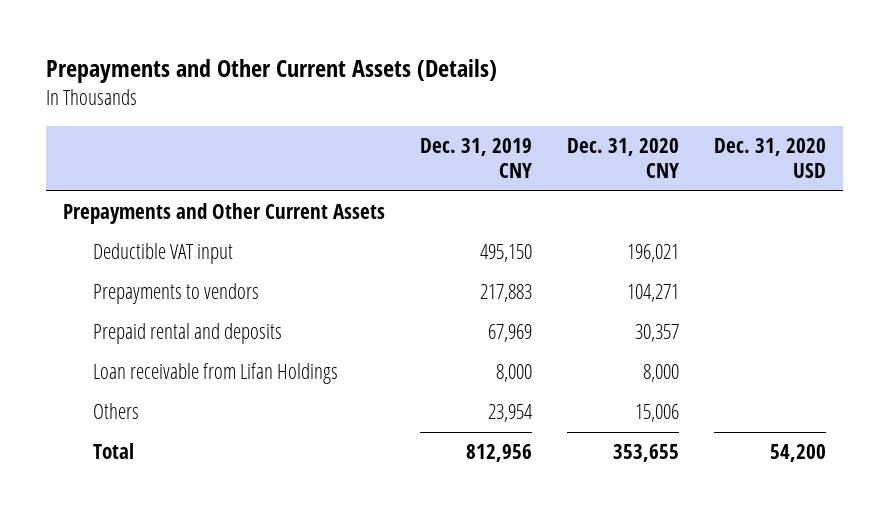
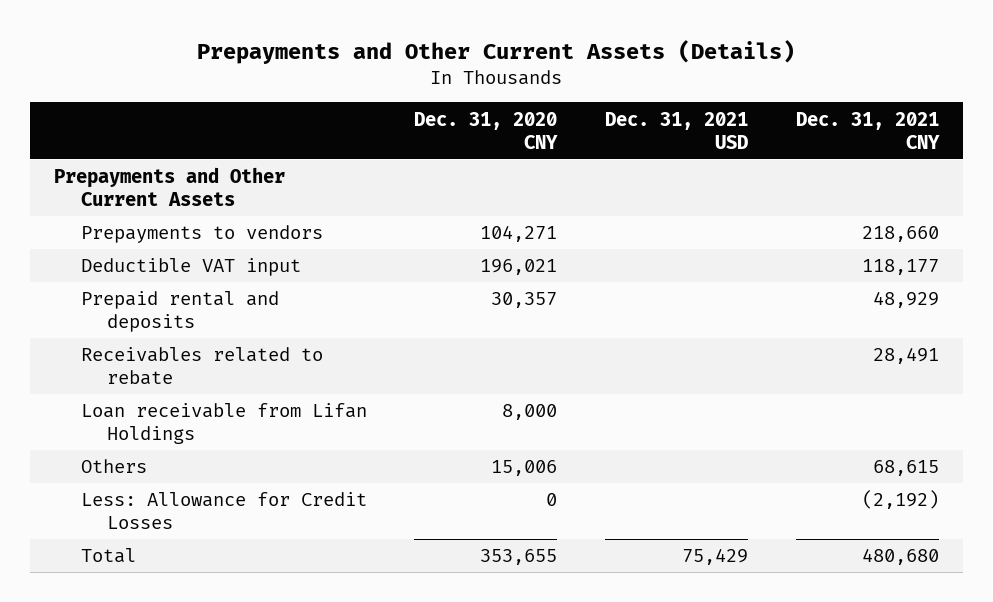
- | Dec. 31, 2019 CNY | Dec. 31, 2020 CNY | Dec. 31, 2020 USD
+ | Dec. 31, 2020 CNY | Dec. 31, 2021 USD | Dec. 31, 2021 CNY
moved down: Deductible VAT input | 196,021 | | 118,177
+ Receivables related to rebate | | | 28,491
+ Less: Allowance for Credit Losses | 0 | | (2,192)

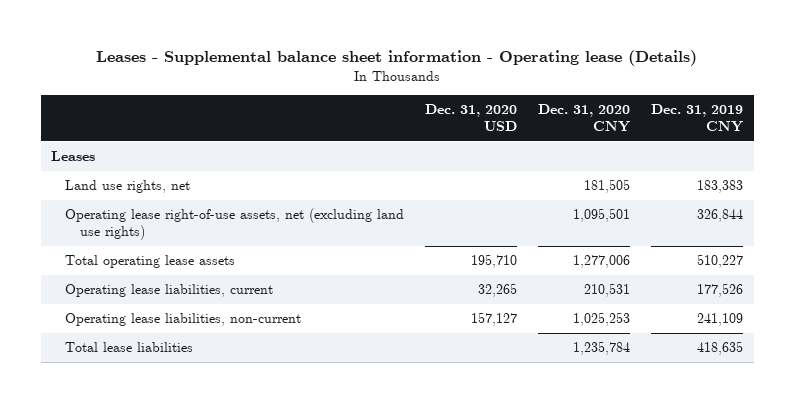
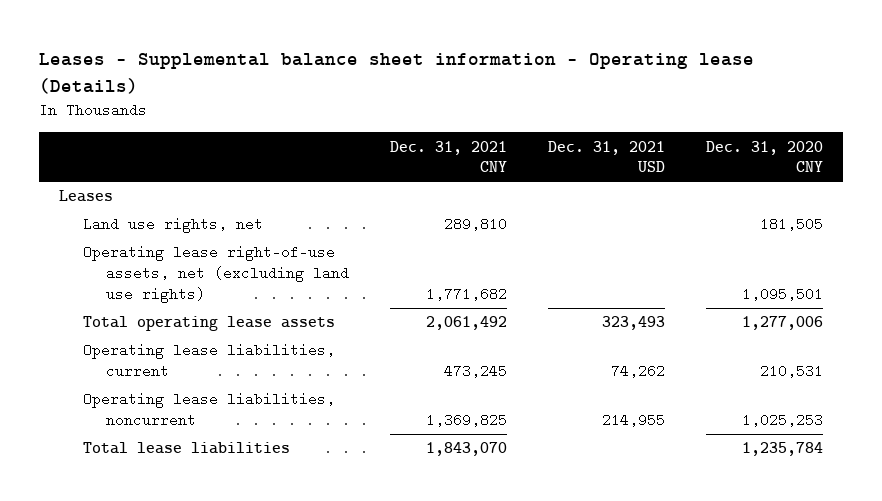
- | Dec. 31, 2020 USD | Dec. 31, 2020 CNY | Dec. 31, 2019 CNY
+ | Dec. 31, 2021 CNY | Dec. 31, 2021 USD | Dec. 31, 2020 CNY
- Operating lease liabilities, non-current | 157,127 | 1,025,253 | 241,109
+ Operating lease liabilities, noncurrent | 1,369,825 | 214,955 | 1,025,253

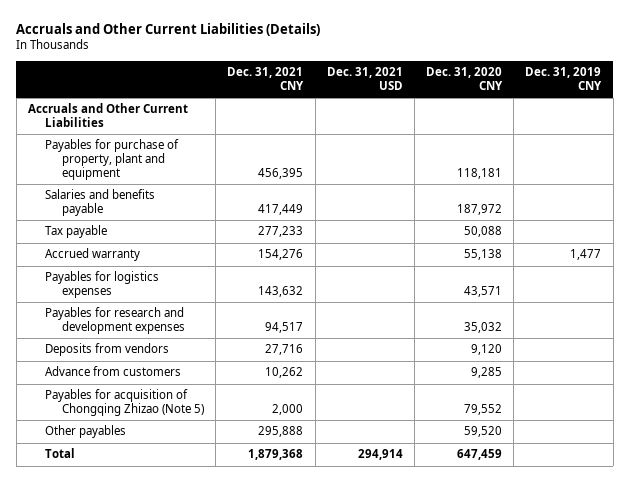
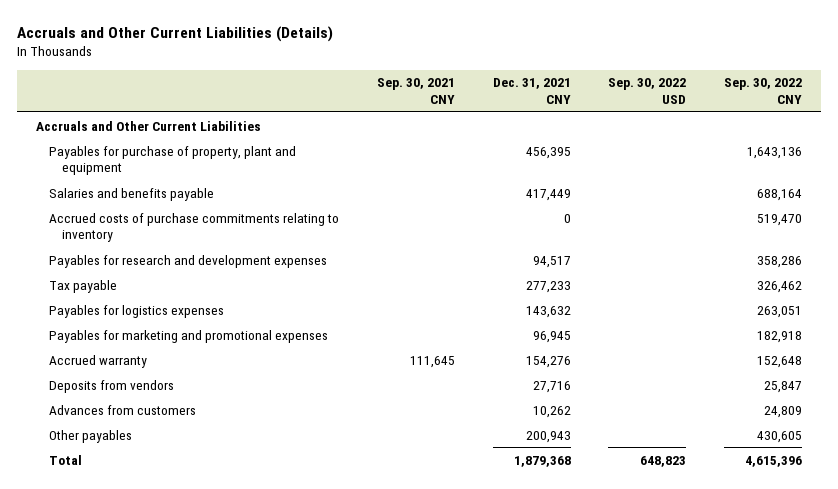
- | Dec. 31, 2021 CNY | Dec. 31, 2021 USD | Dec. 31, 2020 CNY | Dec. 31, 2019 CNY
+ | Sep. 30, 2021 CNY | Dec. 31, 2021 CNY | Sep. 30, 2022 USD | Sep. 30, 2022 CNY
+ Accrued costs of purchase commitments relating to inventory | | 0 | | 519,470
moved up: Payables for research and development expenses | | 94,517 | | 358,286
+ Payables for marketing and promotional expenses | | 96,945 | | 182,918
moved down: Accrued warranty | 111,645 | 154,276 | | 152,648
- Advance from customers | 10,262 | | 9,285 |
- Payables for acquisition of Chongqing Zhizao (Note 5) | 2,000 | | 79,552 |
- Other payables | 295,888 | | 59,520 |
+ Advances from customers | | 10,262 | | 24,809
+ Other payables | | 200,943 | | 430,605

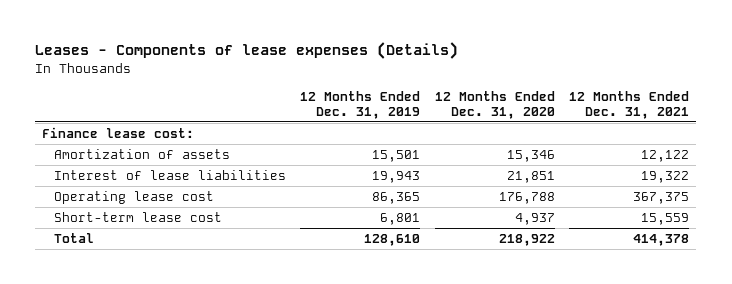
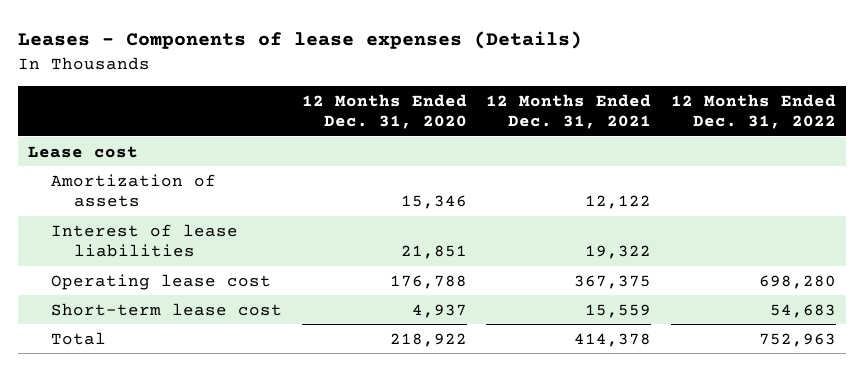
- | 12 Months Ended Dec. 31, 2019 | 12 Months Ended Dec. 31, 2020 | 12 Months Ended Dec. 31, 2021
+ | 12 Months Ended Dec. 31, 2020 | 12 Months Ended Dec. 31, 2021 | 12 Months Ended Dec. 31, 2022
- Finance lease cost:
+ Lease cost

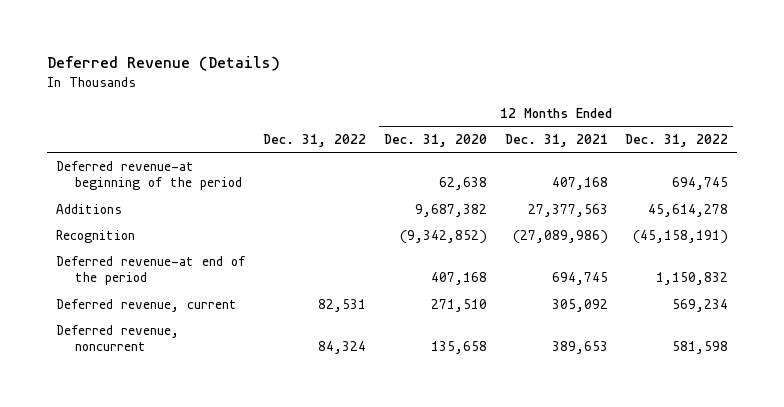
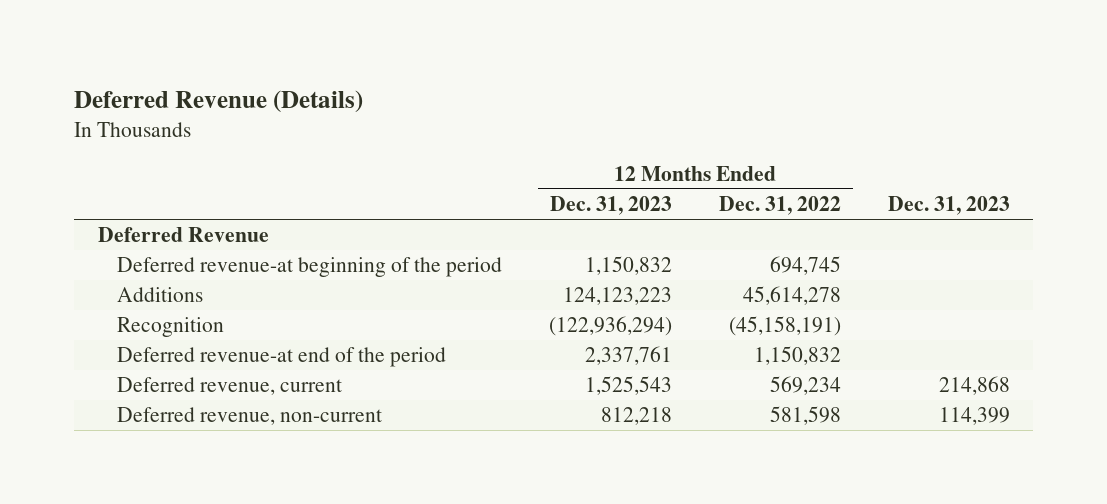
- | Dec. 31, 2022 | 12 Months Ended Dec. 31, 2020 | 12 Months Ended Dec. 31, 2021 | 12 Months Ended Dec. 31, 2022
+ | 12 Months Ended Dec. 31, 2023 | 12 Months Ended Dec. 31, 2022 | Dec. 31, 2023
+ Deferred Revenue
- Deferred revenue, noncurrent | 84,324 | 135,658 | 389,653 | 581,598
+ Deferred revenue, non-current | 812,218 | 581,598 | 114,399

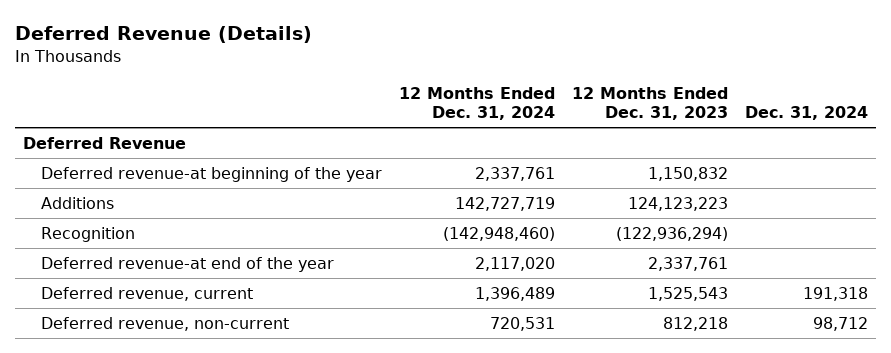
- | 12 Months Ended Dec. 31, 2023 | 12 Months Ended Dec. 31, 2022 | Dec. 31, 2023
+ | 12 Months Ended Dec. 31, 2024 | 12 Months Ended Dec. 31, 2023 | Dec. 31, 2024
- Deferred revenue-at beginning of the period | 1,150,832 | 694,745 |
+ Deferred revenue-at beginning of the year | 2,337,761 | 1,150,832 |
- Deferred revenue-at end of the period | 2,337,761 | 1,150,832 |
+ Deferred revenue-at end of the year | 2,117,020 | 2,337,761 |

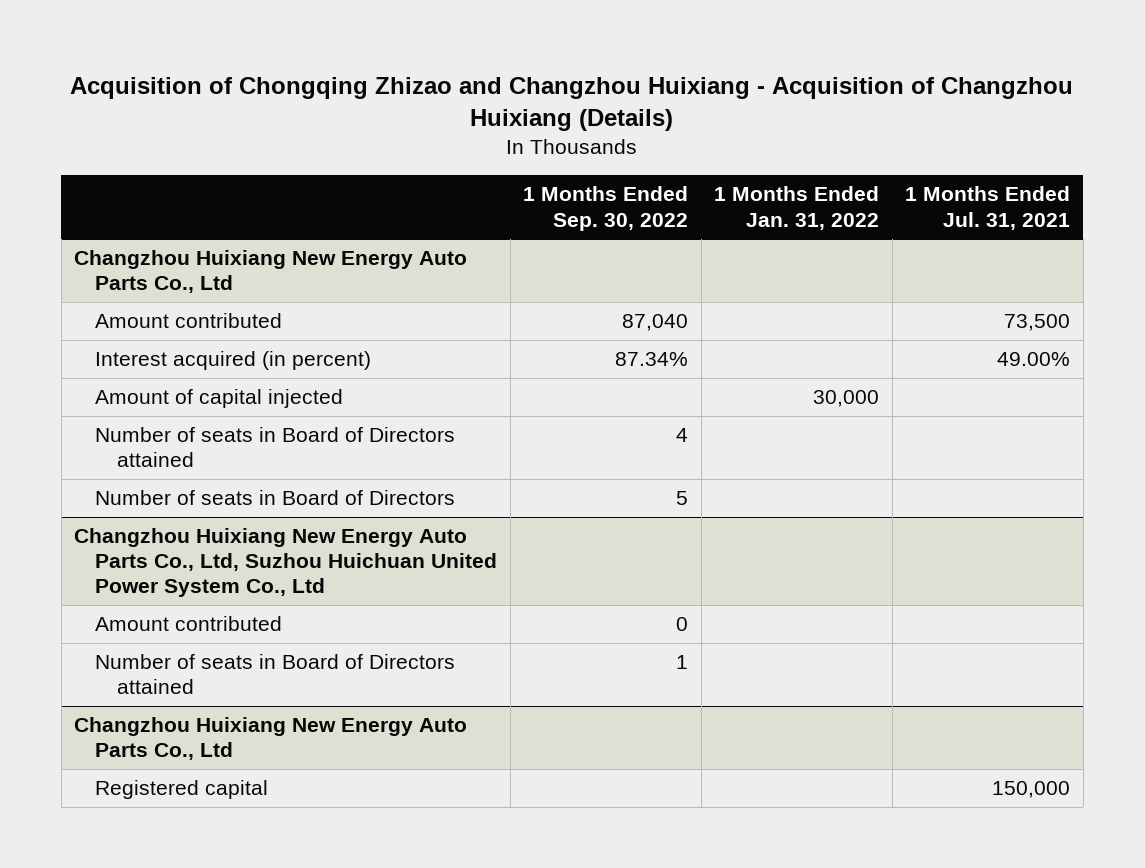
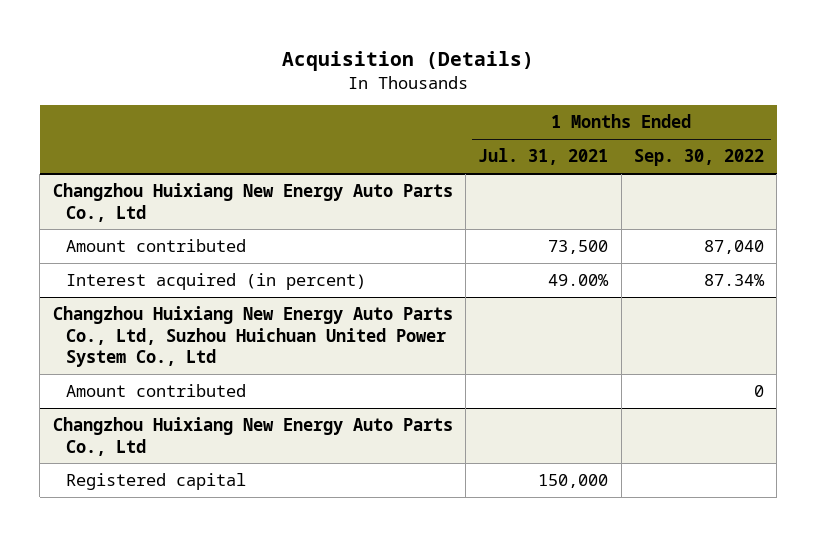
- Acquisition of Chongqing Zhizao and Changzhou Huixiang - Acquisition of Changzhou Huixiang (Details)
+ Acquisition (Details)
- | 1 Months Ended Sep. 30, 2022 | 1 Months Ended Jan. 31, 2022 | 1 Months Ended Jul. 31, 2021
+ | 1 Months Ended Jul. 31, 2021 | 1 Months Ended Sep. 30, 2022
@ Changzhou Huixiang New Energy Auto Parts Co., Ltd
- Amount of capital injected | | 30,000 |
- Number of seats in Board of Directors attained | 4 | |
- Number of seats in Board of Directors | 5 | |
@ Changzhou Huixiang New Energy Auto Parts Co., Ltd, Suzhou Huichuan United Power System Co., Ltd
- Number of seats in Board of Directors attained | 1 | |

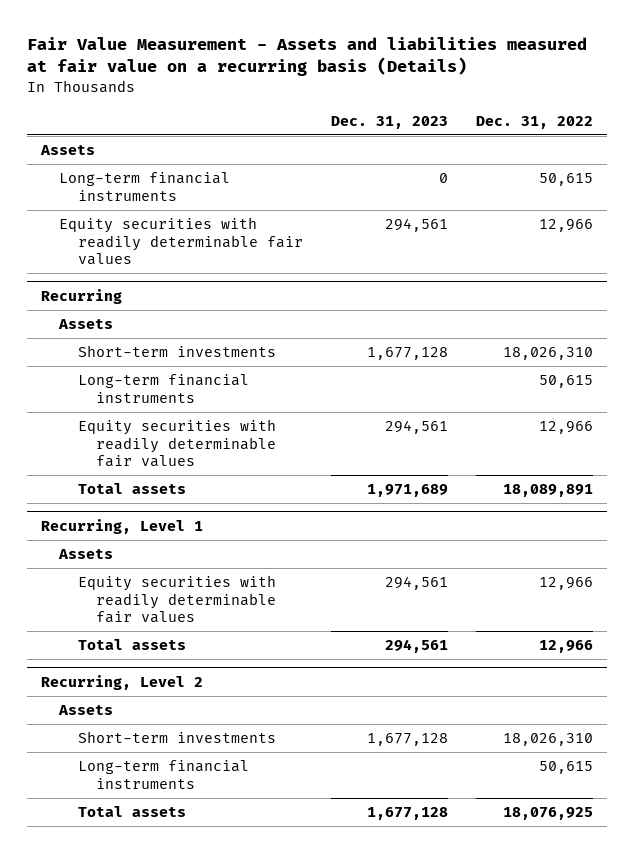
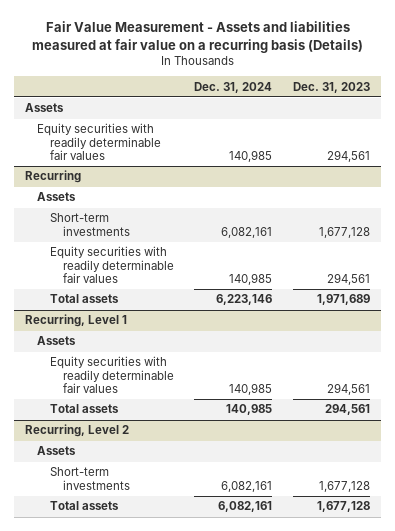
- | Dec. 31, 2023 | Dec. 31, 2022
+ | Dec. 31, 2024 | Dec. 31, 2023
- Long-term financial instruments | 0 | 50,615
@ Recurring
- Long-term financial instruments | | 50,615
@ Recurring, Level 2
- Long-term financial instruments | | 50,615

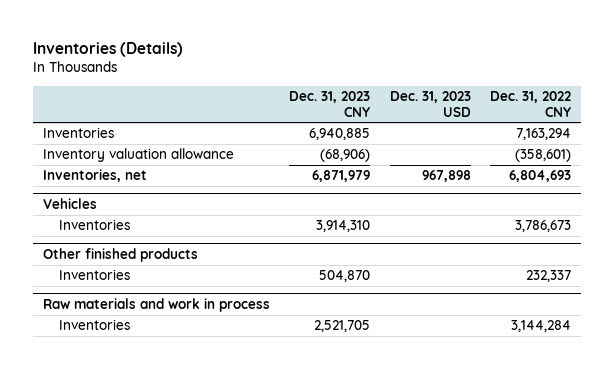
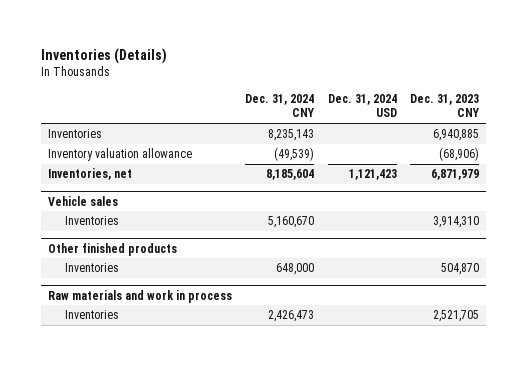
- | Dec. 31, 2023 CNY | Dec. 31, 2023 USD | Dec. 31, 2022 CNY
+ | Dec. 31, 2024 CNY | Dec. 31, 2024 USD | Dec. 31, 2023 CNY
- Vehicles
+ Vehicle sales

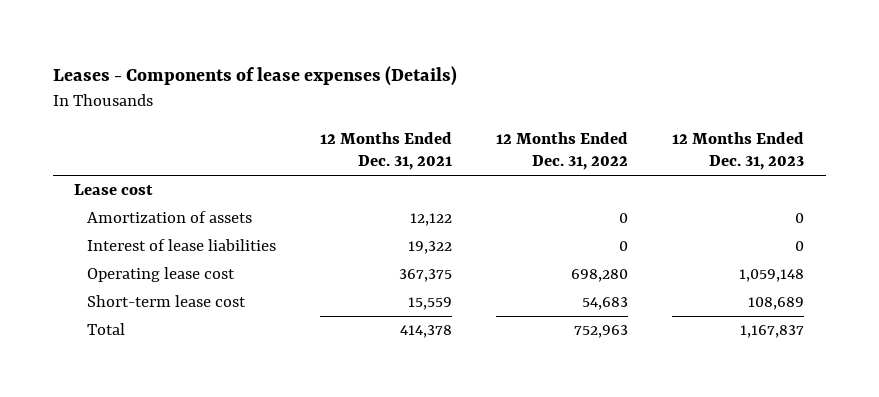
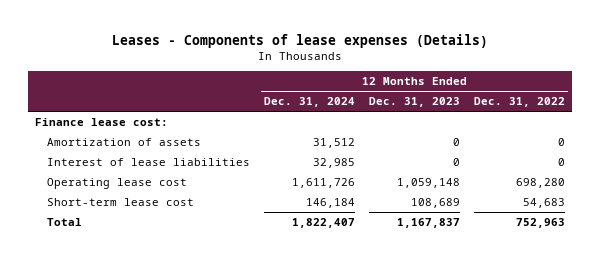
- | 12 Months Ended Dec. 31, 2021 | 12 Months Ended Dec. 31, 2022 | 12 Months Ended Dec. 31, 2023
+ | 12 Months Ended Dec. 31, 2024 | 12 Months Ended Dec. 31, 2023 | 12 Months Ended Dec. 31, 2022
- Lease cost
+ Finance lease cost:

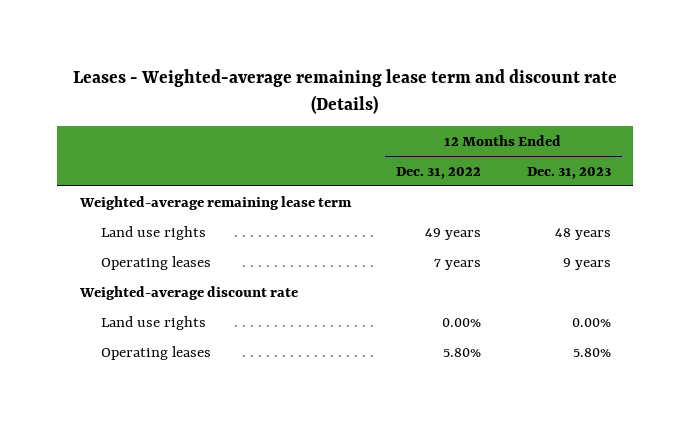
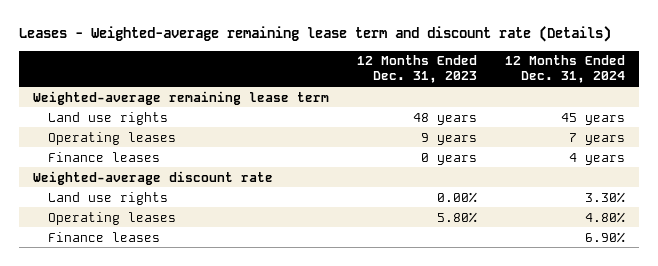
- | 12 Months Ended Dec. 31, 2022 | 12 Months Ended Dec. 31, 2023
+ | 12 Months Ended Dec. 31, 2023 | 12 Months Ended Dec. 31, 2024
+ Finance leases | 0 years | 4 years
+ Finance leases | | 6.90%

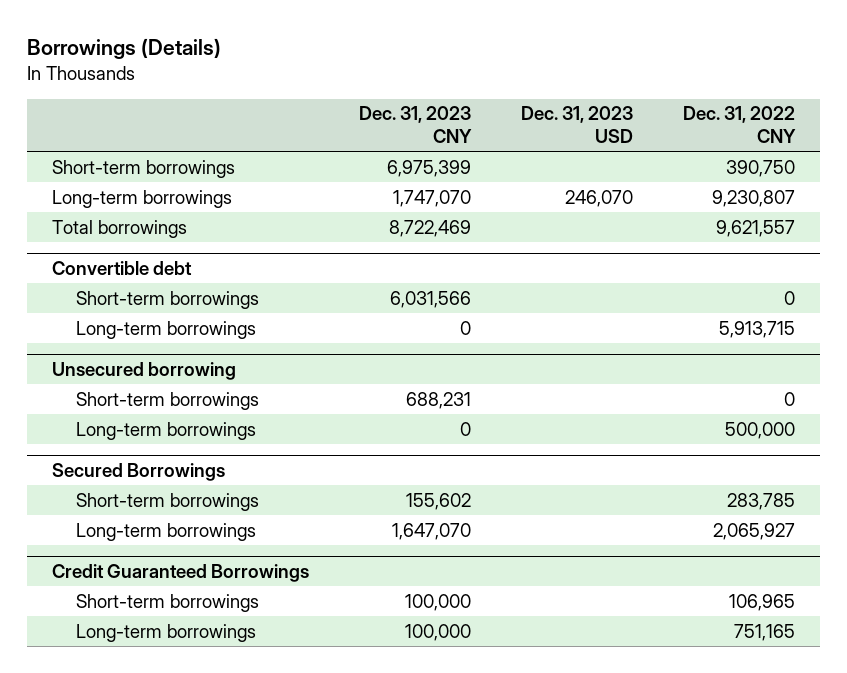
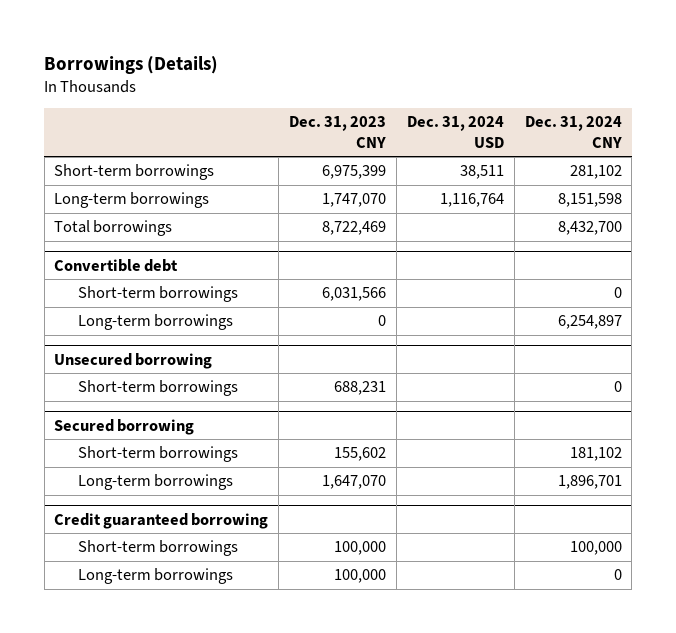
- | Dec. 31, 2023 CNY | Dec. 31, 2023 USD | Dec. 31, 2022 CNY
+ | Dec. 31, 2023 CNY | Dec. 31, 2024 USD | Dec. 31, 2024 CNY
@ Unsecured borrowing
- Long-term borrowings | 0 | | 500,000
- Secured Borrowings
+ Secured borrowing
- Credit Guaranteed Borrowings
+ Credit guaranteed borrowing

